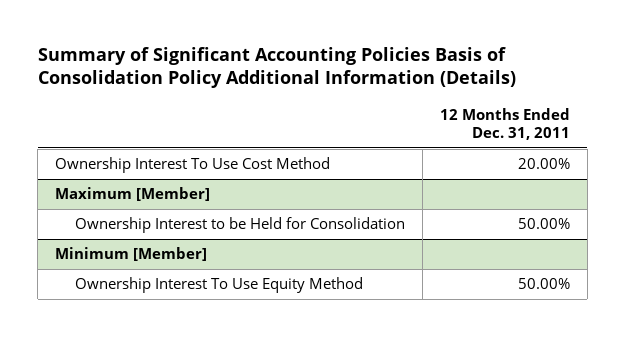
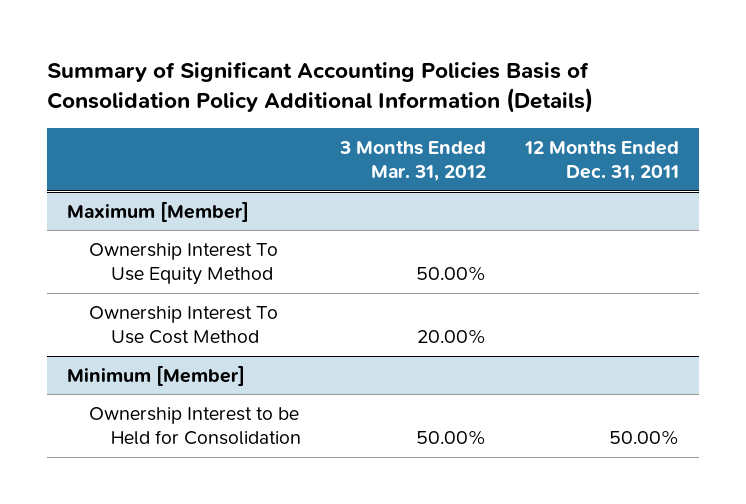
- | 12 Months Ended Dec. 31, 2011
+ | 3 Months Ended Mar. 31, 2012 | 12 Months Ended Dec. 31, 2011
- Ownership Interest To Use Cost Method | 20.00%
@ Maximum [Member]
- Ownership Interest to be Held for Consolidation | 50.00%
+ Ownership Interest To Use Equity Method | 50.00% |
+ Ownership Interest To Use Cost Method | 20.00% |
@ Minimum [Member]
- Ownership Interest To Use Equity Method | 50.00%
+ Ownership Interest to be Held for Consolidation | 50.00% | 50.00%

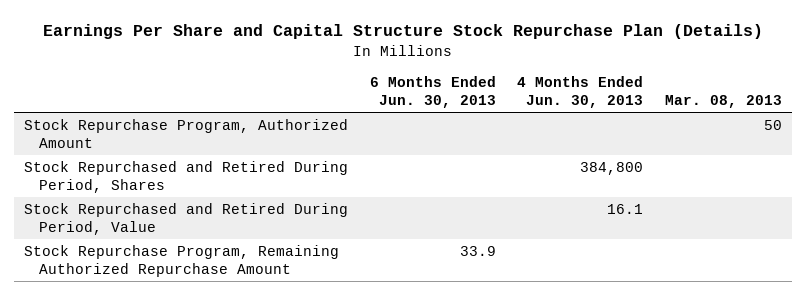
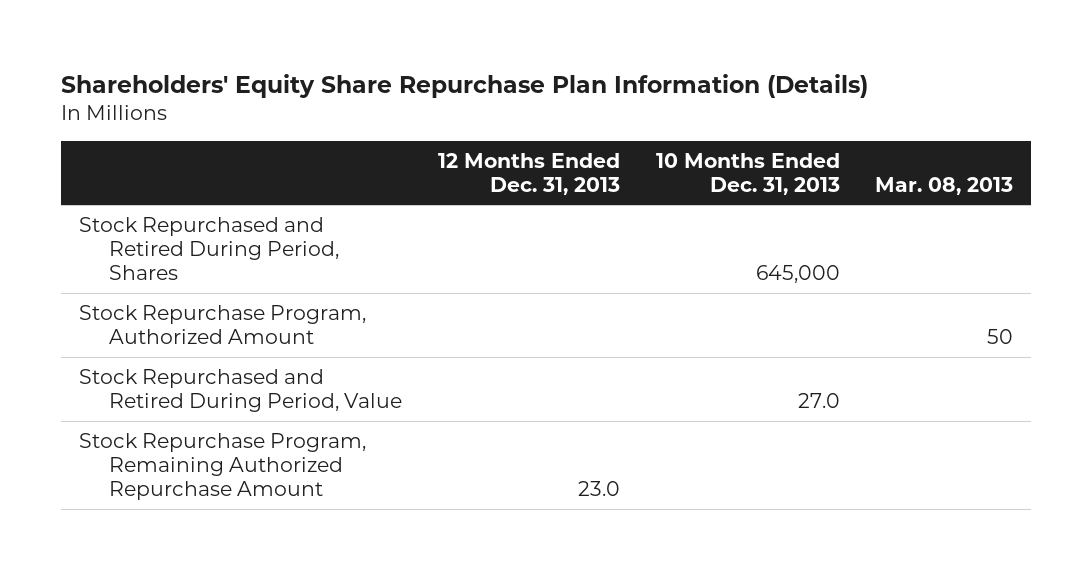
- Earnings Per Share and Capital Structure Stock Repurchase Plan (Details)
+ Shareholders' Equity Share Repurchase Plan Information (Details)
- | 6 Months Ended Jun. 30, 2013 | 4 Months Ended Jun. 30, 2013 | Mar. 08, 2013
+ | 12 Months Ended Dec. 31, 2013 | 10 Months Ended Dec. 31, 2013 | Mar. 08, 2013
moved down: Stock Repurchase Program, Authorized Amount | | | 50

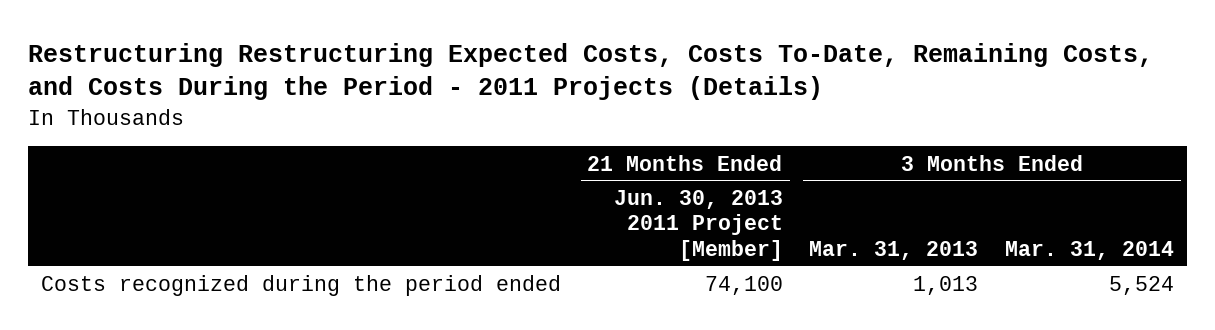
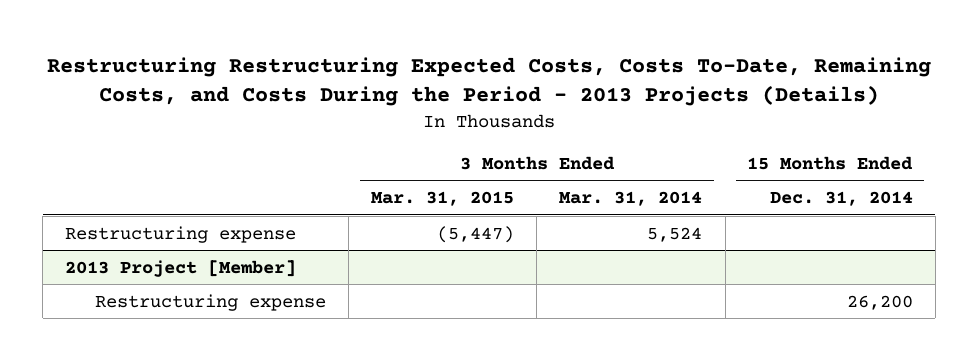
- Restructuring Restructuring Expected Costs, Costs To-Date, Remaining Costs, and Costs During the Period - 2011 Projects (Details)
+ Restructuring Restructuring Expected Costs, Costs To-Date, Remaining Costs, and Costs During the Period - 2013 Projects (Details)
- | 21 Months Ended Jun. 30, 2013 2011 Project [Member] | 3 Months Ended Mar. 31, 2013 | 3 Months Ended Mar. 31, 2014
+ | 3 Months Ended Mar. 31, 2015 | 3 Months Ended Mar. 31, 2014 | 15 Months Ended Dec. 31, 2014
- Costs recognized during the period ended | 74,100 | 1,013 | 5,524
+ Restructuring expense | (5,447) | 5,524 |
+ 2013 Project [Member]
+ Restructuring expense | | | 26,200

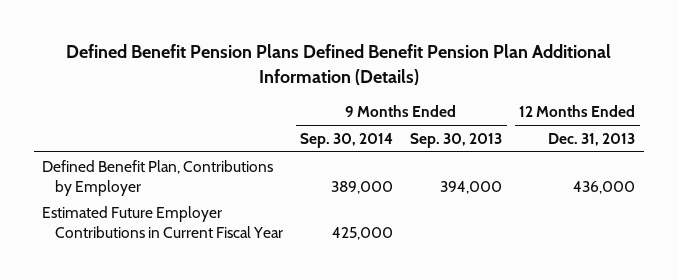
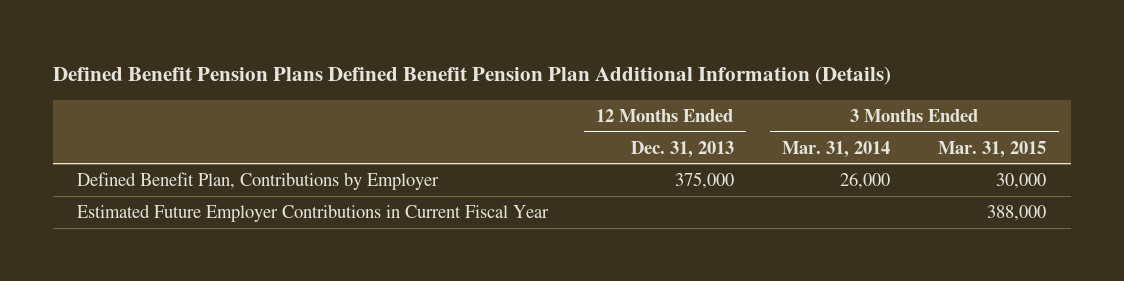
- | 9 Months Ended Sep. 30, 2014 | 9 Months Ended Sep. 30, 2013 | 12 Months Ended Dec. 31, 2013
+ | 12 Months Ended Dec. 31, 2013 | 3 Months Ended Mar. 31, 2014 | 3 Months Ended Mar. 31, 2015
- Defined Benefit Plan, Contributions by Employer | 389,000 | 394,000 | 436,000
+ Defined Benefit Plan, Contributions by Employer | 375,000 | 26,000 | 30,000

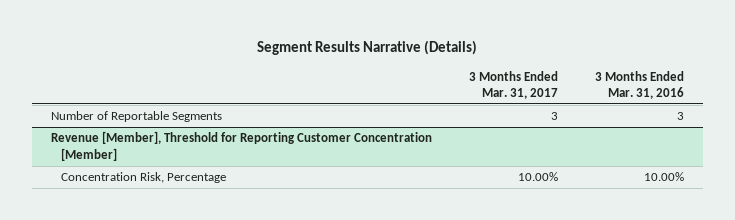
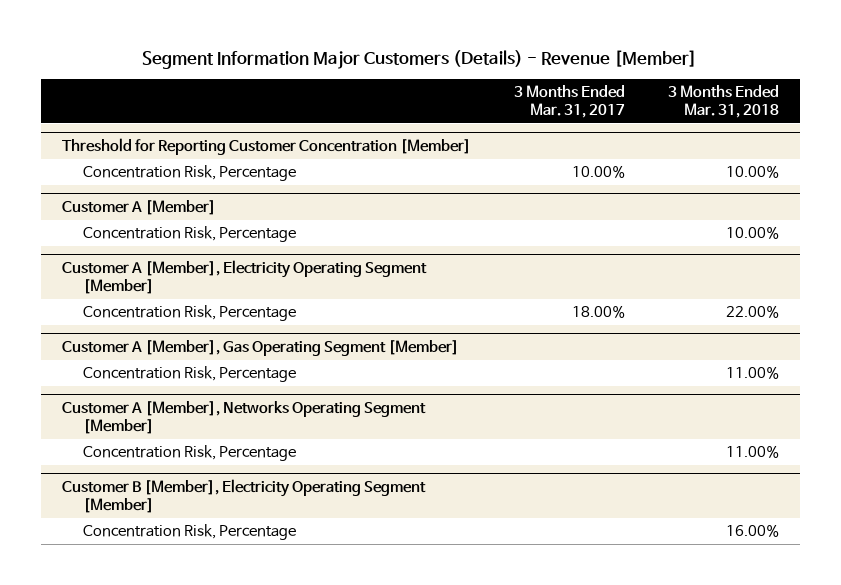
- Segment Results Narrative (Details)
+ Segment Information Major Customers (Details) - Revenue [Member]
- | 3 Months Ended Mar. 31, 2017 | 3 Months Ended Mar. 31, 2016
+ | 3 Months Ended Mar. 31, 2017 | 3 Months Ended Mar. 31, 2018
- Number of Reportable Segments | 3 | 3
- Revenue [Member], Threshold for Reporting Customer Concentration [Member]
+ Threshold for Reporting Customer Concentration [Member]
+ Customer A [Member]
+ Concentration Risk, Percentage | | 10.00%
+ Customer A [Member], Electricity Operating Segment [Member]
+ Concentration Risk, Percentage | 18.00% | 22.00%
+ Customer A [Member], Gas Operating Segment [Member]
+ Concentration Risk, Percentage | | 11.00%
+ Customer A [Member], Networks Operating Segment [Member]
+ Concentration Risk, Percentage | | 11.00%
+ Customer B [Member], Electricity Operating Segment [Member]
+ Concentration Risk, Percentage | | 16.00%

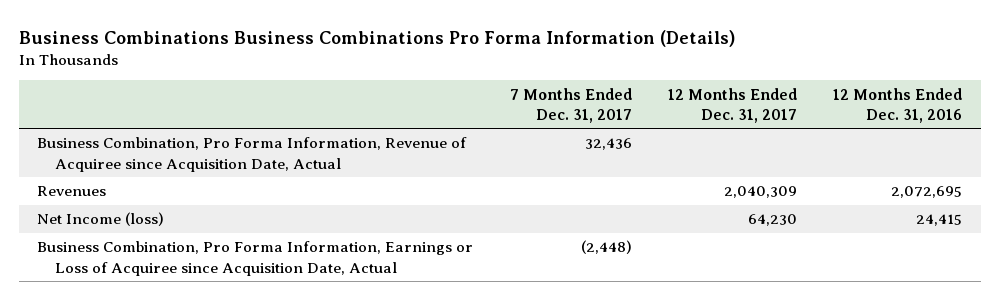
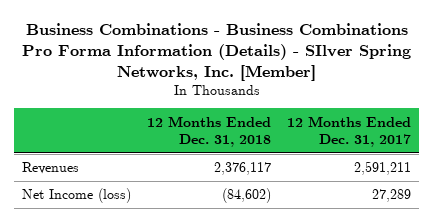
- Business Combinations Business Combinations Pro Forma Information (Details)
+ Business Combinations - Business Combinations Pro Forma Information (Details) - SIlver Spring Networks, Inc. [Member]
- | 7 Months Ended Dec. 31, 2017 | 12 Months Ended Dec. 31, 2017 | 12 Months Ended Dec. 31, 2016
+ | 12 Months Ended Dec. 31, 2018 | 12 Months Ended Dec. 31, 2017
- Business Combination, Pro Forma Information, Revenue of Acquiree since Acquisition Date, Actual | 32,436 | |
- Revenues | | 2,040,309 | 2,072,695
- Net Income (loss) | | 64,230 | 24,415
- Business Combination, Pro Forma Information, Earnings or Loss of Acquiree since Acquisition Date, Actual | (2,448) | |
+ Revenues | 2,376,117 | 2,591,211
+ Net Income (loss) | (84,602) | 27,289

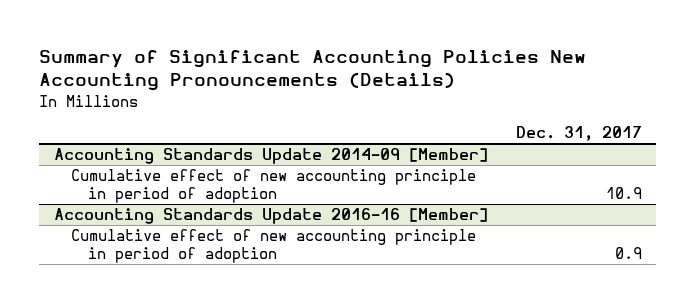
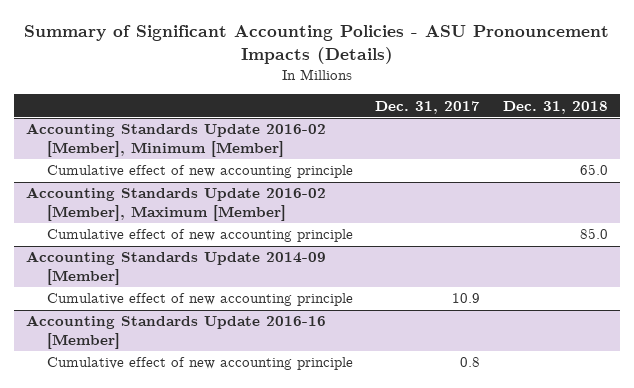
- Summary of Significant Accounting Policies New Accounting Pronouncements (Details)
+ Summary of Significant Accounting Policies - ASU Pronouncement Impacts (Details)
- | Dec. 31, 2017
+ | Dec. 31, 2017 | Dec. 31, 2018
+ Accounting Standards Update 2016-02 [Member], Minimum [Member]
+ Cumulative effect of new accounting principle | | 65.0
+ Accounting Standards Update 2016-02 [Member], Maximum [Member]
+ Cumulative effect of new accounting principle | | 85.0
@ Accounting Standards Update 2014-09 [Member]
- Cumulative effect of new accounting principle in period of adoption | 10.9
+ Cumulative effect of new accounting principle | 10.9 |
@ Accounting Standards Update 2016-16 [Member]
- Cumulative effect of new accounting principle in period of adoption | 0.9
+ Cumulative effect of new accounting principle | 0.8 |

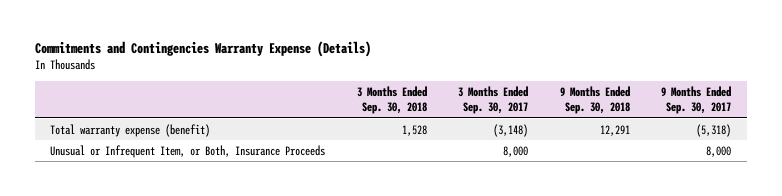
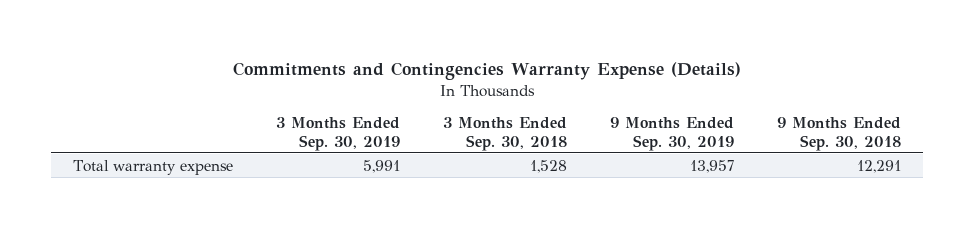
- | 3 Months Ended Sep. 30, 2018 | 3 Months Ended Sep. 30, 2017 | 9 Months Ended Sep. 30, 2018 | 9 Months Ended Sep. 30, 2017
+ | 3 Months Ended Sep. 30, 2019 | 3 Months Ended Sep. 30, 2018 | 9 Months Ended Sep. 30, 2019 | 9 Months Ended Sep. 30, 2018
- Total warranty expense (benefit) | 1,528 | (3,148) | 12,291 | (5,318)
- Unusual or Infrequent Item, or Both, Insurance Proceeds | | 8,000 | | 8,000
+ Total warranty expense | 5,991 | 1,528 | 13,957 | 12,291

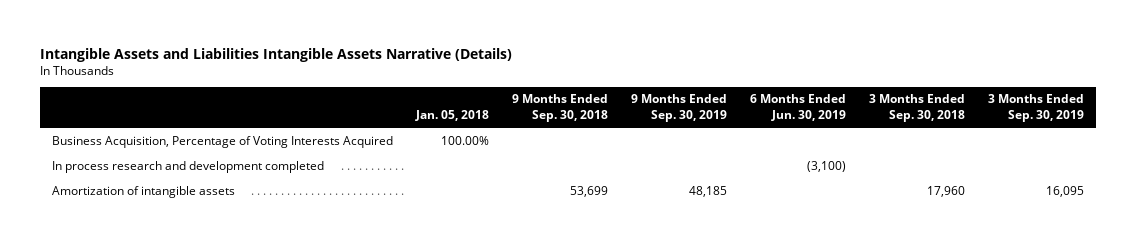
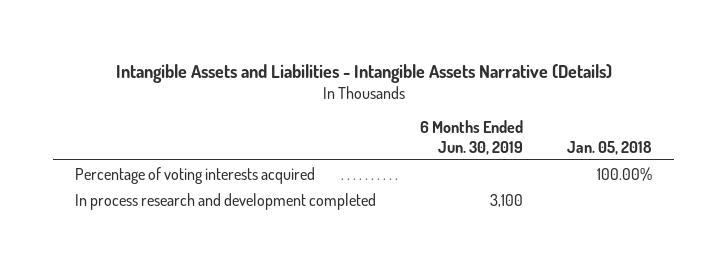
- Intangible Assets and Liabilities Intangible Assets Narrative (Details)
+ Intangible Assets and Liabilities - Intangible Assets Narrative (Details)
- | Jan. 05, 2018 | 9 Months Ended Sep. 30, 2018 | 9 Months Ended Sep. 30, 2019 | 6 Months Ended Jun. 30, 2019 | 3 Months Ended Sep. 30, 2018 | 3 Months Ended Sep. 30, 2019
+ | 6 Months Ended Jun. 30, 2019 | Jan. 05, 2018
- Business Acquisition, Percentage of Voting Interests Acquired | 100.00% | | | | |
- In process research and development completed | | | | (3,100) | |
- Amortization of intangible assets | | 53,699 | 48,185 | | 17,960 | 16,095
+ Percentage of voting interests acquired | | 100.00%
+ In process research and development completed | 3,100 |

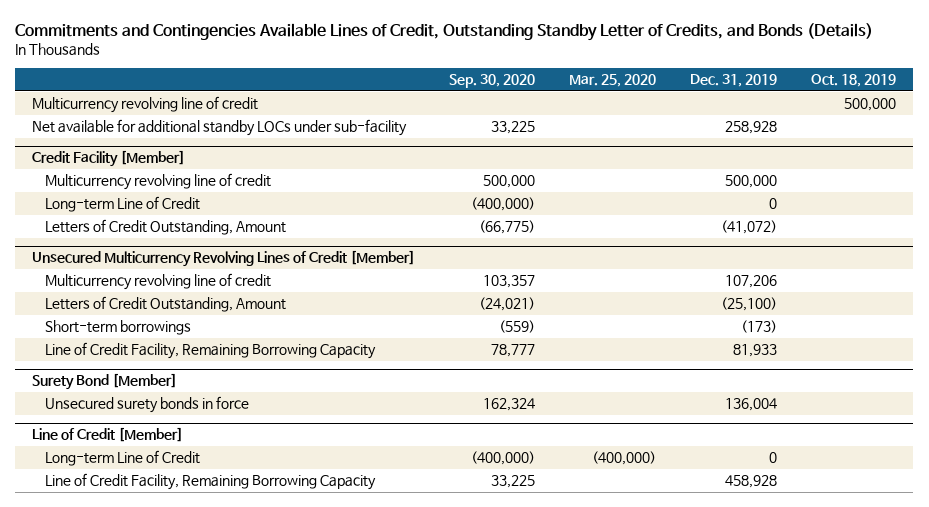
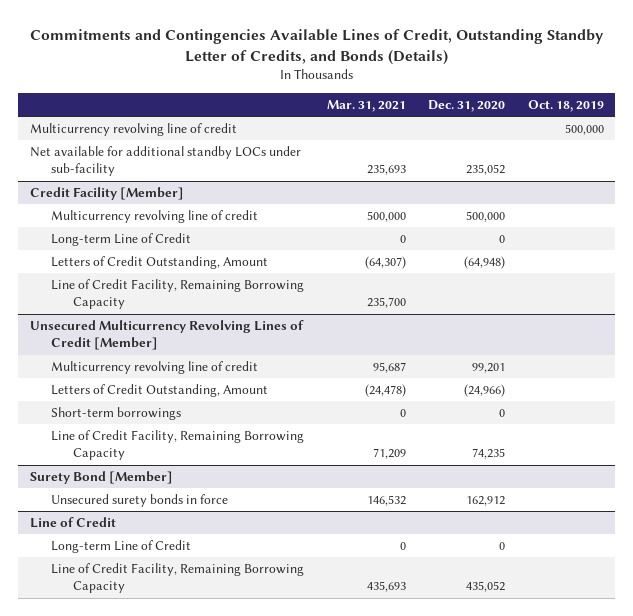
- | Sep. 30, 2020 | Mar. 25, 2020 | Dec. 31, 2019 | Oct. 18, 2019
+ | Mar. 31, 2021 | Dec. 31, 2020 | Oct. 18, 2019
@ Credit Facility [Member]
+ Line of Credit Facility, Remaining Borrowing Capacity | 235,700 | |
- Line of Credit [Member]
+ Line of Credit

